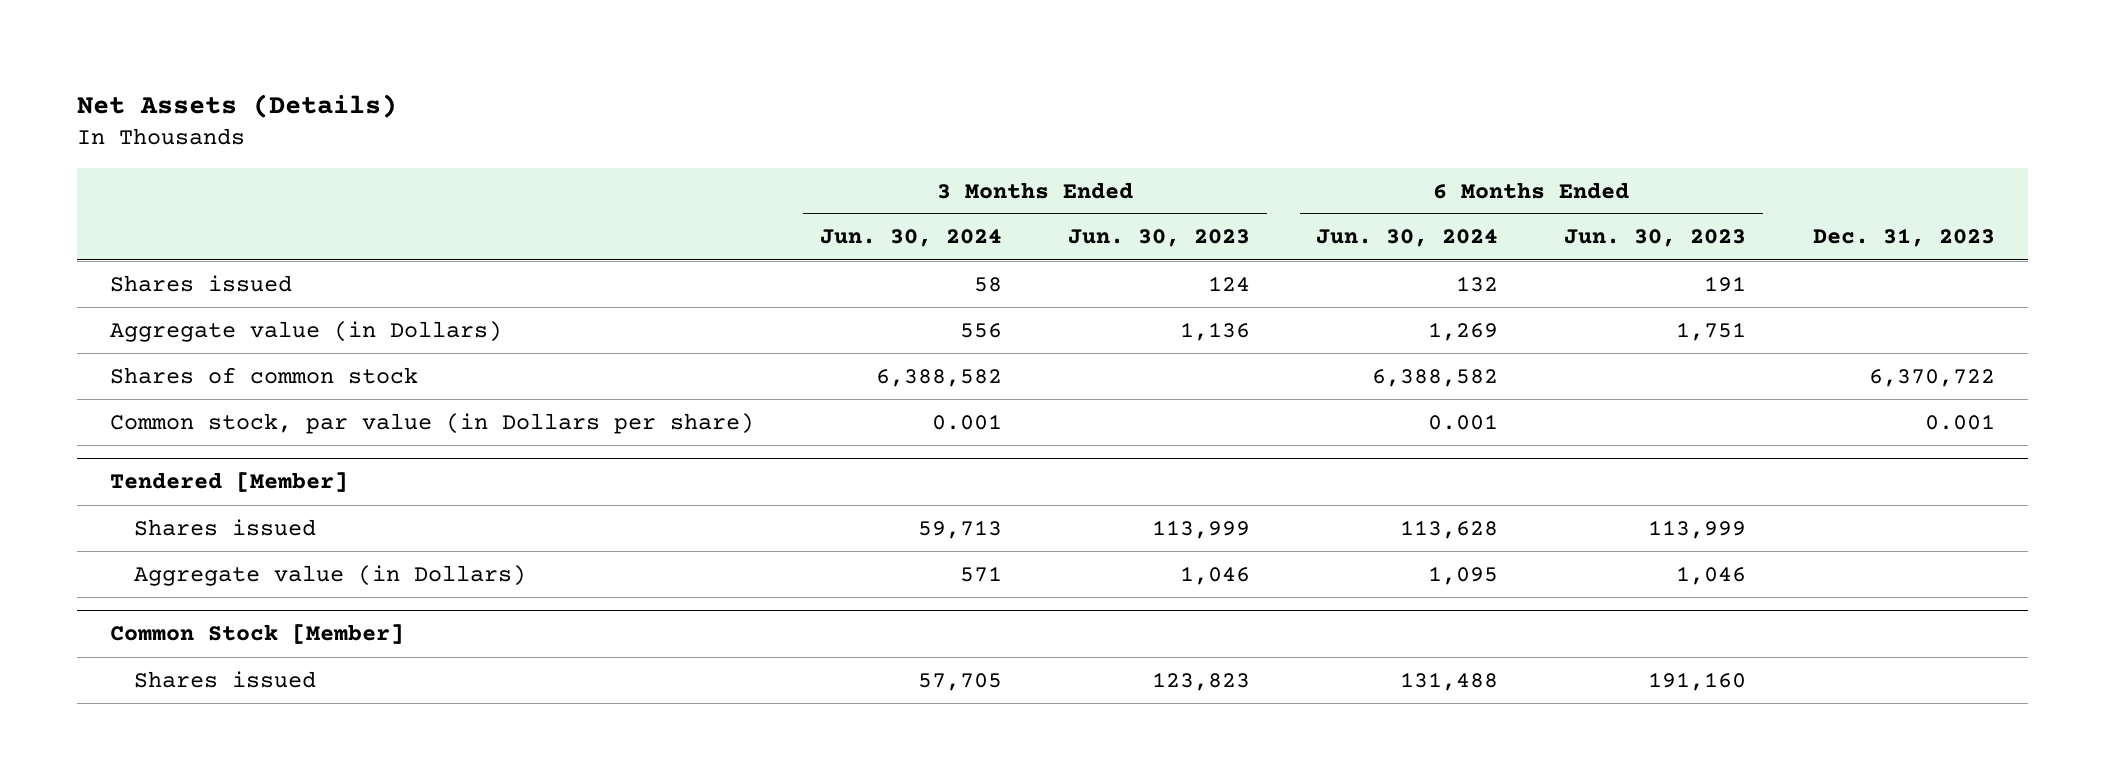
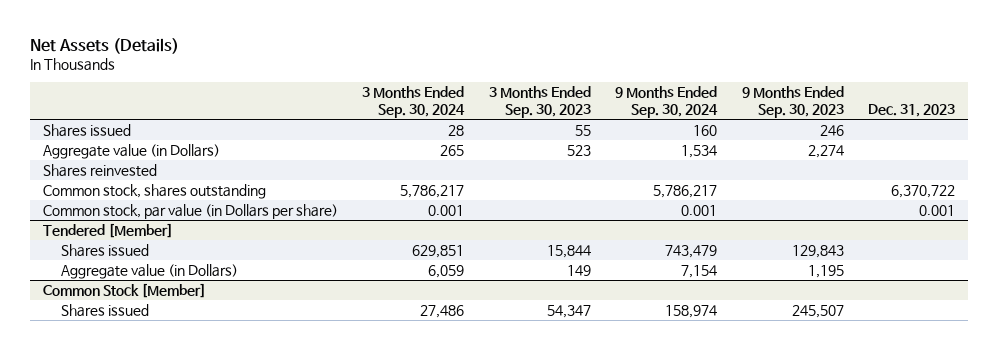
- | 3 Months Ended Jun. 30, 2024 | 3 Months Ended Jun. 30, 2023 | 6 Months Ended Jun. 30, 2024 | 6 Months Ended Jun. 30, 2023 | Dec. 31, 2023
+ | 3 Months Ended Sep. 30, 2024 | 3 Months Ended Sep. 30, 2023 | 9 Months Ended Sep. 30, 2024 | 9 Months Ended Sep. 30, 2023 | Dec. 31, 2023
- Shares of common stock | 6,388,582 | | 6,388,582 | | 6,370,722
+ Shares reinvested
+ Common stock, shares outstanding | 5,786,217 | | 5,786,217 | | 6,370,722

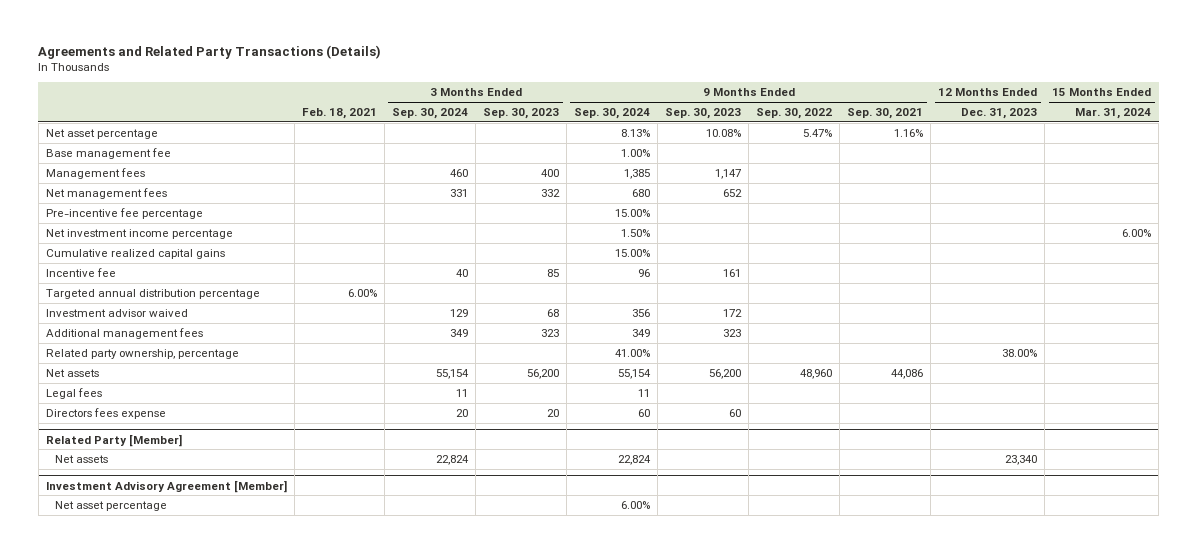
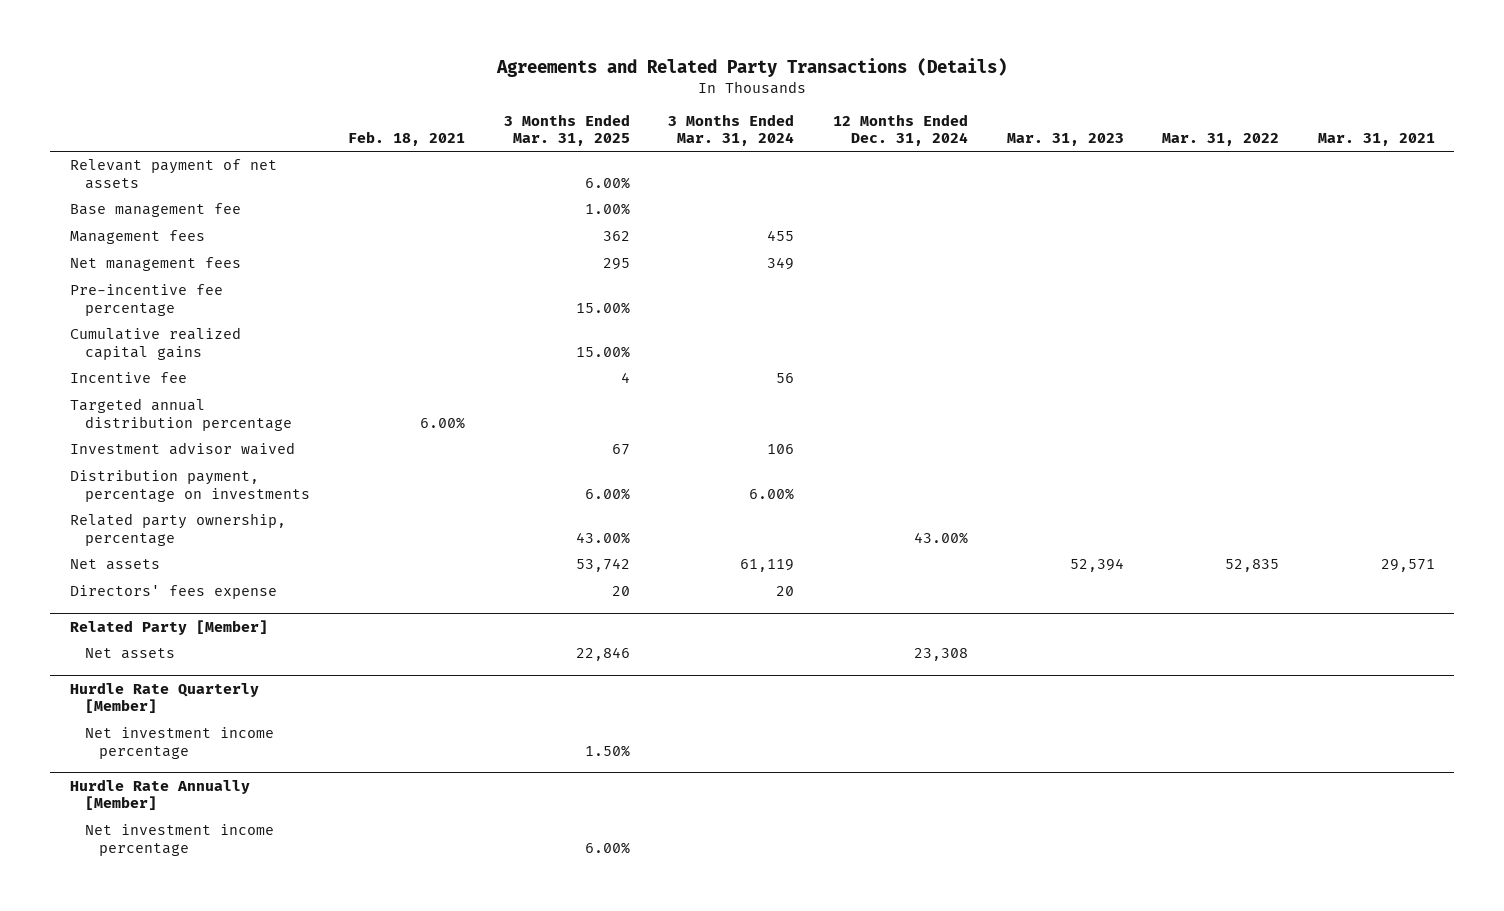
- | Feb. 18, 2021 | 3 Months Ended Sep. 30, 2024 | 3 Months Ended Sep. 30, 2023 | 9 Months Ended Sep. 30, 2024 | 9 Months Ended Sep. 30, 2023 | 9 Months Ended Sep. 30, 2022 | 9 Months Ended Sep. 30, 2021 | 12 Months Ended Dec. 31, 2023 | 15 Months Ended Mar. 31, 2024
+ | Feb. 18, 2021 | 3 Months Ended Mar. 31, 2025 | 3 Months Ended Mar. 31, 2024 | 12 Months Ended Dec. 31, 2024 | Mar. 31, 2023 | Mar. 31, 2022 | Mar. 31, 2021
- Net asset percentage | | | | 8.13% | 10.08% | 5.47% | 1.16% | |
+ Relevant payment of net assets | | 6.00% | | | | |
- Net investment income percentage | | | | 1.50% | | | | | 6.00%
- Additional management fees | | 349 | 323 | 349 | 323 | | | |
+ Distribution payment, percentage on investments | | 6.00% | 6.00% | | | |
- Legal fees | | 11 | | 11 | | | | |
- Directors fees expense | | 20 | 20 | 60 | 60 | | | |
+ Directors' fees expense | | 20 | 20 | | | |
- Investment Advisory Agreement [Member]
- Net asset percentage | | | | 6.00% | | | | |
+ Hurdle Rate Quarterly [Member]
+ Net investment income percentage | | 1.50% | | | | |
+ Hurdle Rate Annually [Member]
+ Net investment income percentage | | 6.00% | | | | |

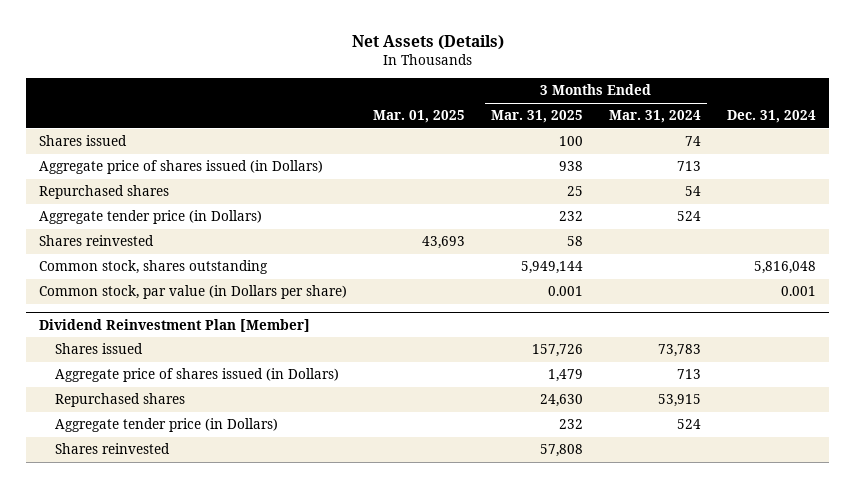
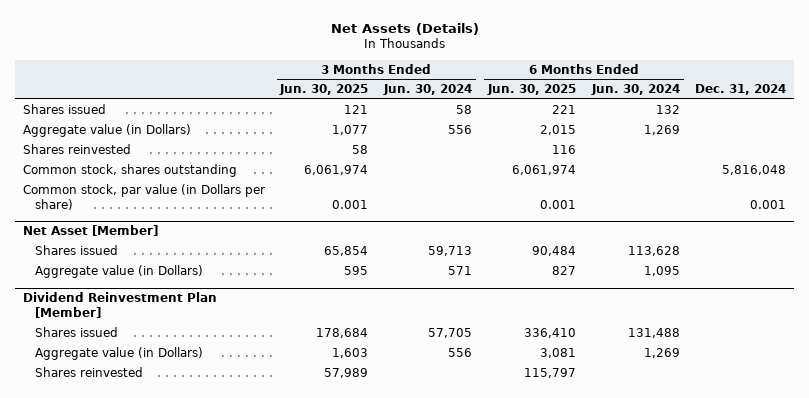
- | Mar. 01, 2025 | 3 Months Ended Mar. 31, 2025 | 3 Months Ended Mar. 31, 2024 | Dec. 31, 2024
+ | 3 Months Ended Jun. 30, 2025 | 3 Months Ended Jun. 30, 2024 | 6 Months Ended Jun. 30, 2025 | 6 Months Ended Jun. 30, 2024 | Dec. 31, 2024
- Aggregate price of shares issued (in Dollars) | | 938 | 713 |
- Repurchased shares | | 25 | 54 |
- Aggregate tender price (in Dollars) | | 232 | 524 |
+ Aggregate value (in Dollars) | 1,077 | 556 | 2,015 | 1,269 |
+ Net Asset [Member]
+ Shares issued | 65,854 | 59,713 | 90,484 | 113,628 |
+ Aggregate value (in Dollars) | 595 | 571 | 827 | 1,095 |
@ Dividend Reinvestment Plan [Member]
- Aggregate price of shares issued (in Dollars) | | 1,479 | 713 |
- Repurchased shares | | 24,630 | 53,915 |
- Aggregate tender price (in Dollars) | | 232 | 524 |
+ Aggregate value (in Dollars) | 1,603 | 556 | 3,081 | 1,269 |

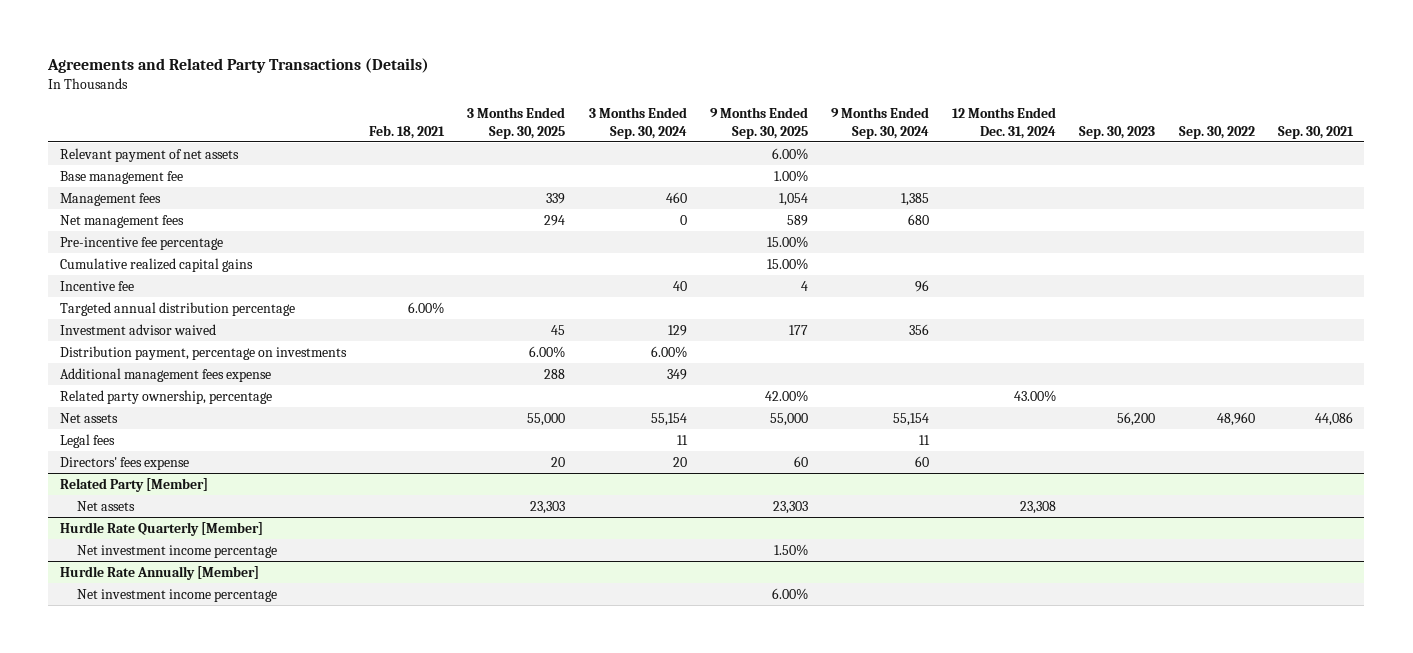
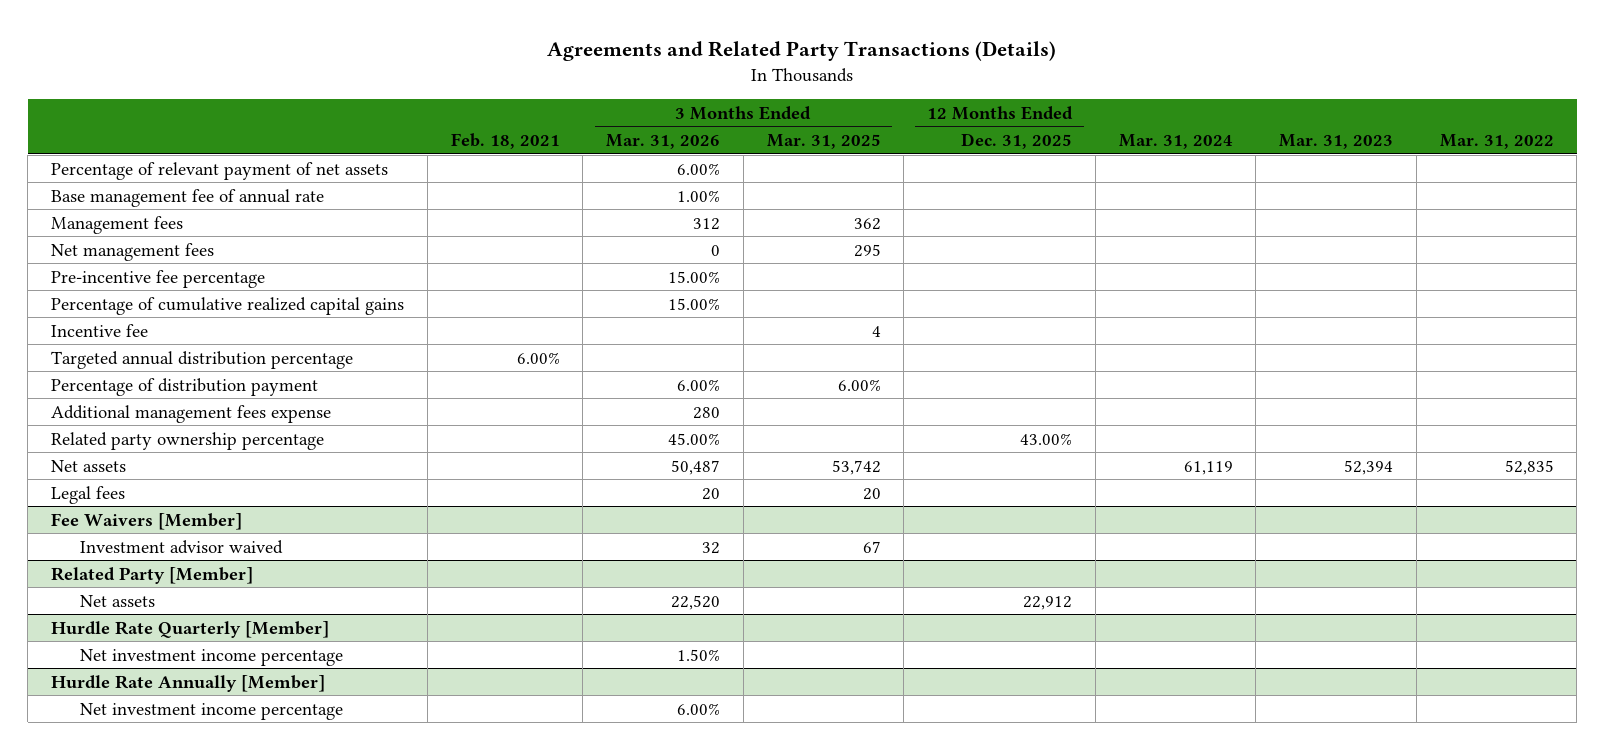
- | Feb. 18, 2021 | 3 Months Ended Sep. 30, 2025 | 3 Months Ended Sep. 30, 2024 | 9 Months Ended Sep. 30, 2025 | 9 Months Ended Sep. 30, 2024 | 12 Months Ended Dec. 31, 2024 | Sep. 30, 2023 | Sep. 30, 2022 | Sep. 30, 2021
+ | Feb. 18, 2021 | 3 Months Ended Mar. 31, 2026 | 3 Months Ended Mar. 31, 2025 | 12 Months Ended Dec. 31, 2025 | Mar. 31, 2024 | Mar. 31, 2023 | Mar. 31, 2022
- Relevant payment of net assets | | | | 6.00% | | | | |
- Base management fee | | | | 1.00% | | | | |
+ Percentage of relevant payment of net assets | | 6.00% | | | | |
+ Base management fee of annual rate | | 1.00% | | | | |
- Cumulative realized capital gains | | | | 15.00% | | | | |
+ Percentage of cumulative realized capital gains | | 15.00% | | | | |
- Investment advisor waived | | 45 | 129 | 177 | 356 | | | |
- Distribution payment, percentage on investments | | 6.00% | 6.00% | | | | | |
+ Percentage of distribution payment | | 6.00% | 6.00% | | | |
- Related party ownership, percentage | | | | 42.00% | | 43.00% | | |
+ Related party ownership percentage | | 45.00% | | 43.00% | | |
- Directors' fees expense | | 20 | 20 | 60 | 60 | | | |
+ Fee Waivers [Member]
+ Investment advisor waived | | 32 | 67 | | | |

